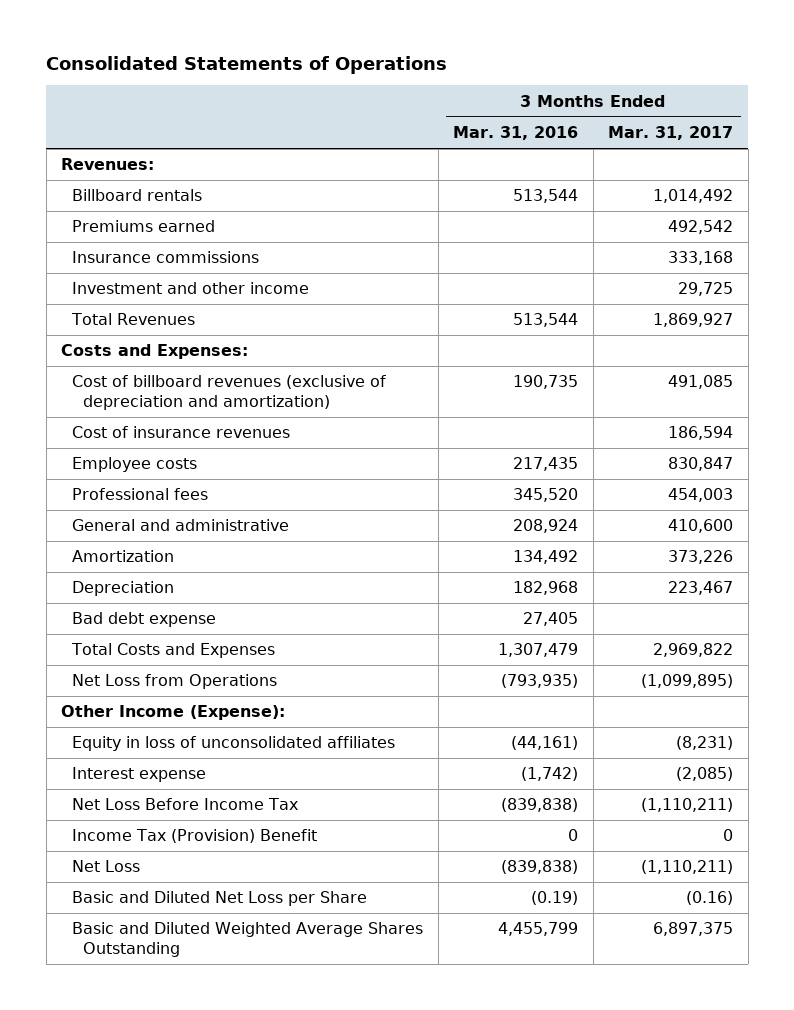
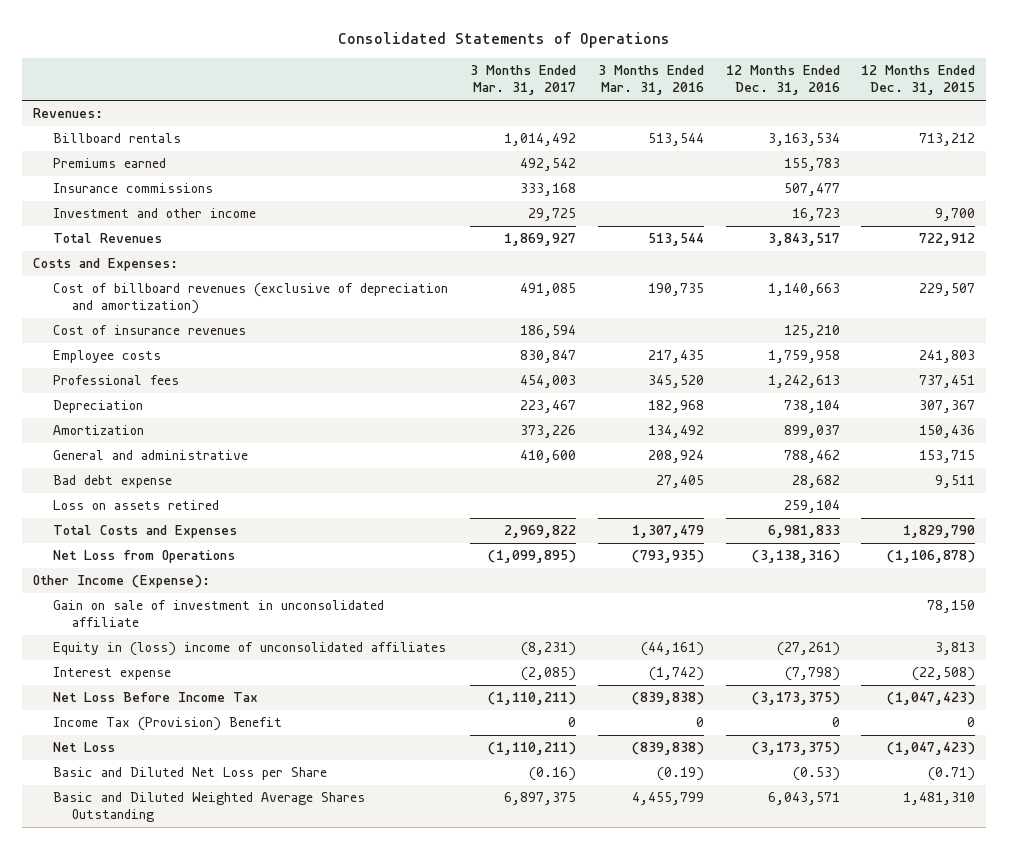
- | 3 Months Ended Mar. 31, 2016 | 3 Months Ended Mar. 31, 2017
+ | 3 Months Ended Mar. 31, 2017 | 3 Months Ended Mar. 31, 2016 | 12 Months Ended Dec. 31, 2016 | 12 Months Ended Dec. 31, 2015
moved down: Amortization | 373,226 | 134,492 | 899,037 | 150,436
moved down: General and administrative | 410,600 | 208,924 | 788,462 | 153,715
+ Loss on assets retired | | | 259,104 |
- Equity in loss of unconsolidated affiliates | (44,161) | (8,231)
+ Gain on sale of investment in unconsolidated affiliate | | | | 78,150
+ Equity in (loss) income of unconsolidated affiliates | (8,231) | (44,161) | (27,261) | 3,813

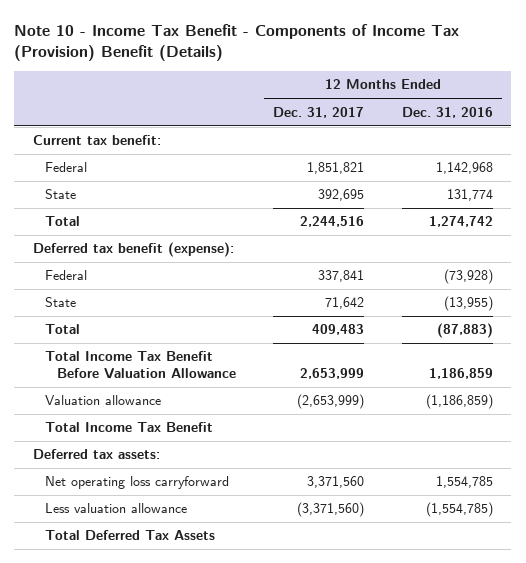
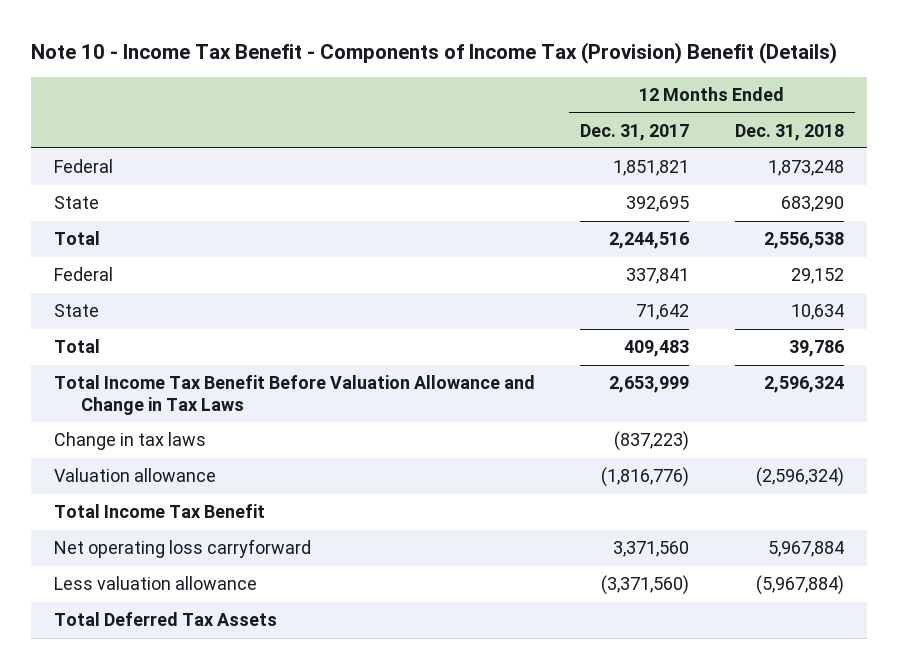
- | 12 Months Ended Dec. 31, 2017 | 12 Months Ended Dec. 31, 2016
+ | 12 Months Ended Dec. 31, 2017 | 12 Months Ended Dec. 31, 2018
- Current tax benefit:
- Deferred tax benefit (expense):
- Total Income Tax Benefit Before Valuation Allowance | 2,653,999 | 1,186,859
- Valuation allowance | (2,653,999) | (1,186,859)
+ Total Income Tax Benefit Before Valuation Allowance and Change in Tax Laws | 2,653,999 | 2,596,324
+ Change in tax laws | (837,223) |
+ Valuation allowance | (1,816,776) | (2,596,324)
- Deferred tax assets:

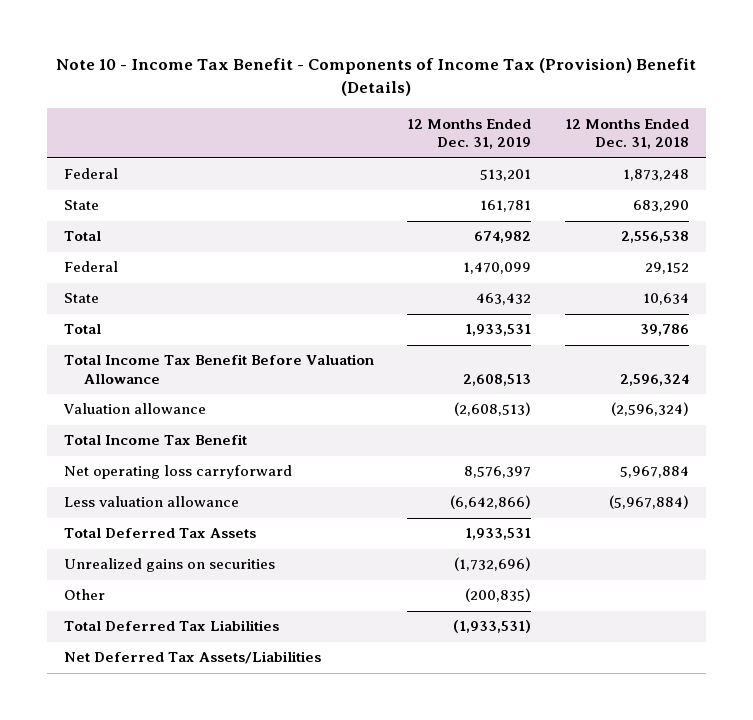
- | 12 Months Ended Dec. 31, 2017 | 12 Months Ended Dec. 31, 2018
+ | 12 Months Ended Dec. 31, 2019 | 12 Months Ended Dec. 31, 2018
- Total Income Tax Benefit Before Valuation Allowance and Change in Tax Laws | 2,653,999 | 2,596,324
- Change in tax laws | (837,223) |
+ Total Income Tax Benefit Before Valuation Allowance | 2,608,513 | 2,596,324
+ Unrealized gains on securities | (1,732,696) |
+ Other | (200,835) |
+ Total Deferred Tax Liabilities | (1,933,531) |
+ Net Deferred Tax Assets/Liabilities

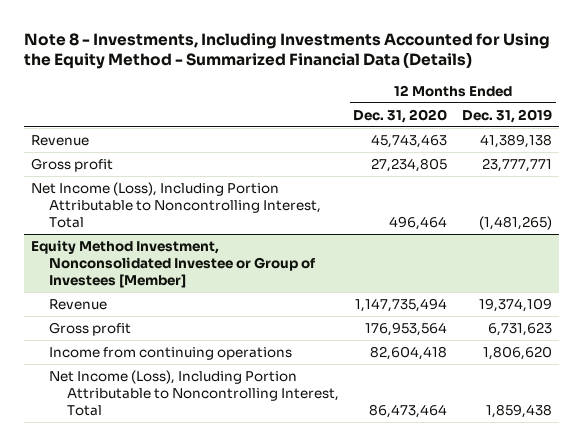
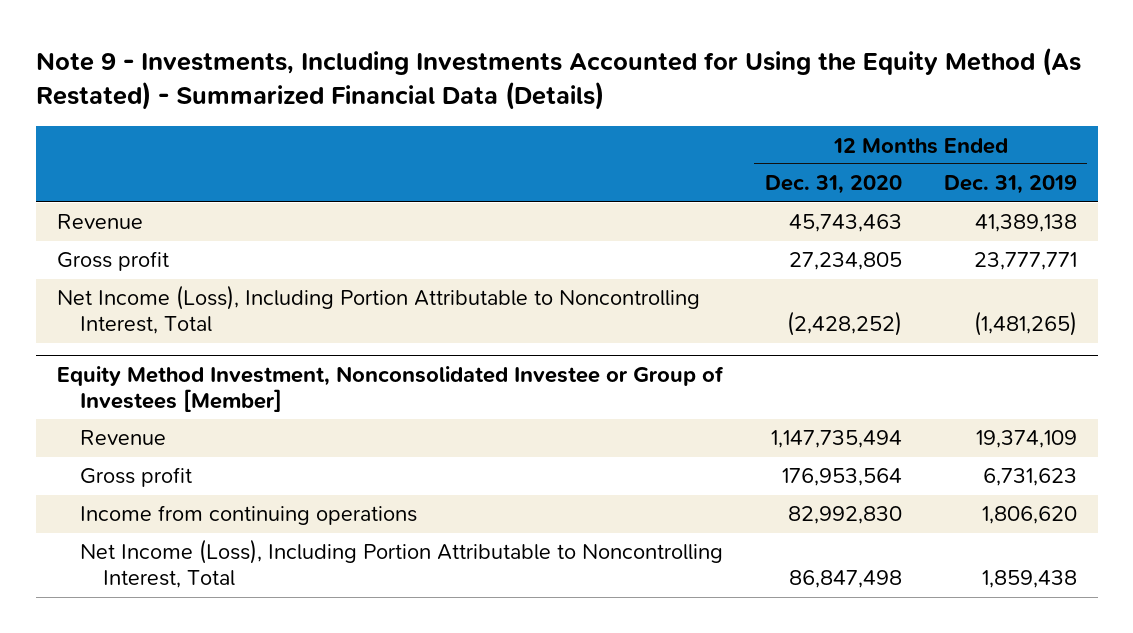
- Note 8 - Investments, Including Investments Accounted for Using the Equity Method - Summarized Financial Data (Details)
+ Note 9 - Investments, Including Investments Accounted for Using the Equity Method (As Restated) - Summarized Financial Data (Details)
- Net Income (Loss), Including Portion Attributable to Noncontrolling Interest, Total | 496,464 | (1,481,265)
+ Net Income (Loss), Including Portion Attributable to Noncontrolling Interest, Total | (2,428,252) | (1,481,265)
@ Equity Method Investment, Nonconsolidated Investee or Group of Investees [Member]
- Income from continuing operations | 82,604,418 | 1,806,620
- Net Income (Loss), Including Portion Attributable to Noncontrolling Interest, Total | 86,473,464 | 1,859,438
+ Income from continuing operations | 82,992,830 | 1,806,620
+ Net Income (Loss), Including Portion Attributable to Noncontrolling Interest, Total | 86,847,498 | 1,859,438

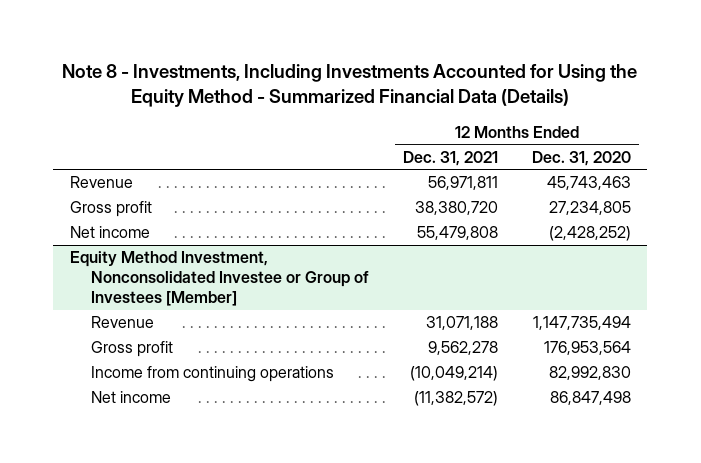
- Note 9 - Investments, Including Investments Accounted for Using the Equity Method (As Restated) - Summarized Financial Data (Details)
+ Note 8 - Investments, Including Investments Accounted for Using the Equity Method - Summarized Financial Data (Details)
- | 12 Months Ended Dec. 31, 2020 | 12 Months Ended Dec. 31, 2019
+ | 12 Months Ended Dec. 31, 2021 | 12 Months Ended Dec. 31, 2020
- Net Income (Loss), Including Portion Attributable to Noncontrolling Interest, Total | (2,428,252) | (1,481,265)
+ Net income | 55,479,808 | (2,428,252)
@ Equity Method Investment, Nonconsolidated Investee or Group of Investees [Member]
- Net Income (Loss), Including Portion Attributable to Noncontrolling Interest, Total | 86,847,498 | 1,859,438
+ Net income | (11,382,572) | 86,847,498

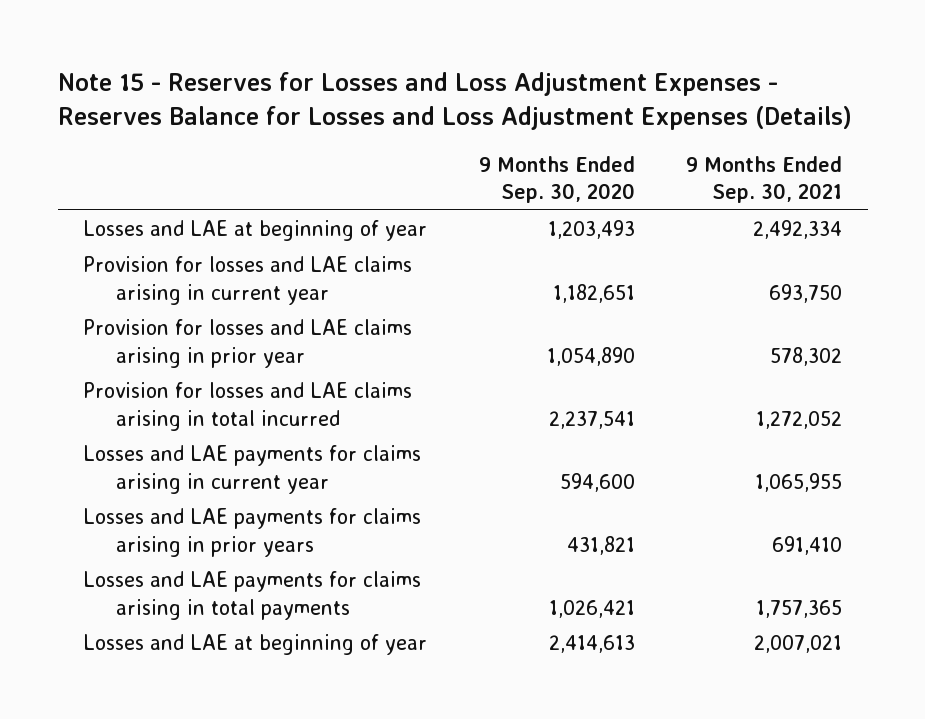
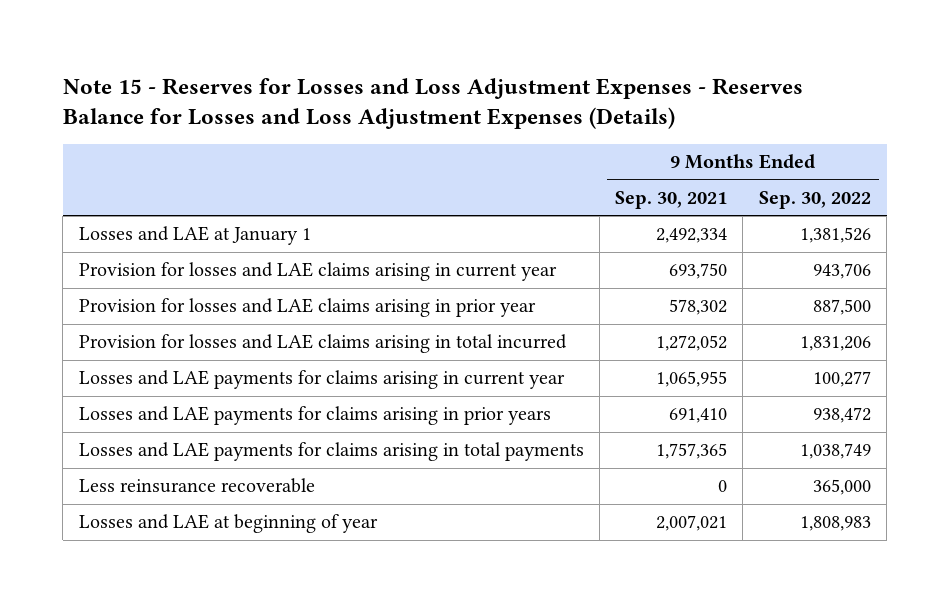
- | 9 Months Ended Sep. 30, 2020 | 9 Months Ended Sep. 30, 2021
+ | 9 Months Ended Sep. 30, 2021 | 9 Months Ended Sep. 30, 2022
- Losses and LAE at beginning of year | 1,203,493 | 2,492,334
+ Losses and LAE at January 1 | 2,492,334 | 1,381,526
+ Less reinsurance recoverable | 0 | 365,000

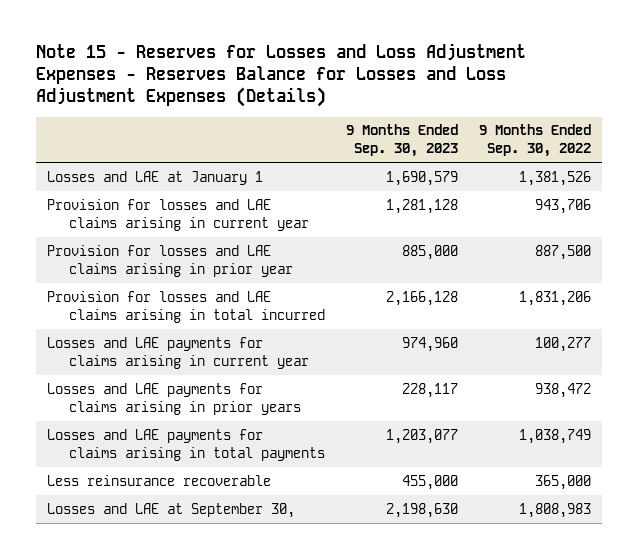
- | 9 Months Ended Sep. 30, 2021 | 9 Months Ended Sep. 30, 2022
+ | 9 Months Ended Sep. 30, 2023 | 9 Months Ended Sep. 30, 2022
- Losses and LAE at beginning of year | 2,007,021 | 1,808,983
+ Losses and LAE at September 30, | 2,198,630 | 1,808,983

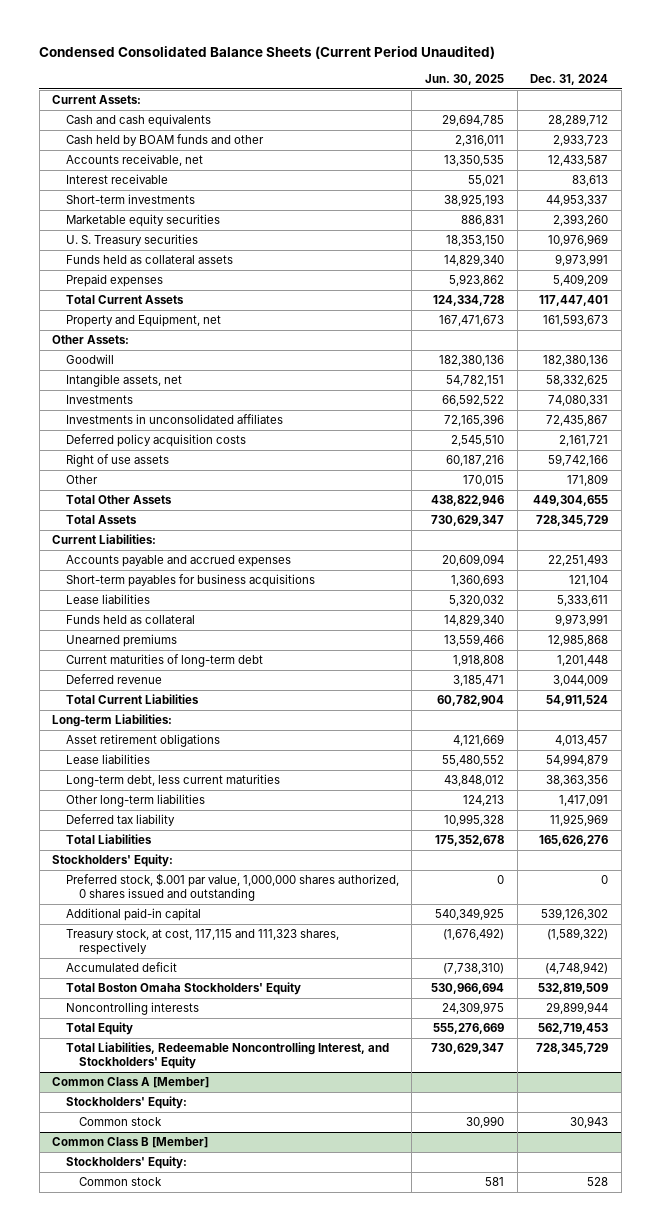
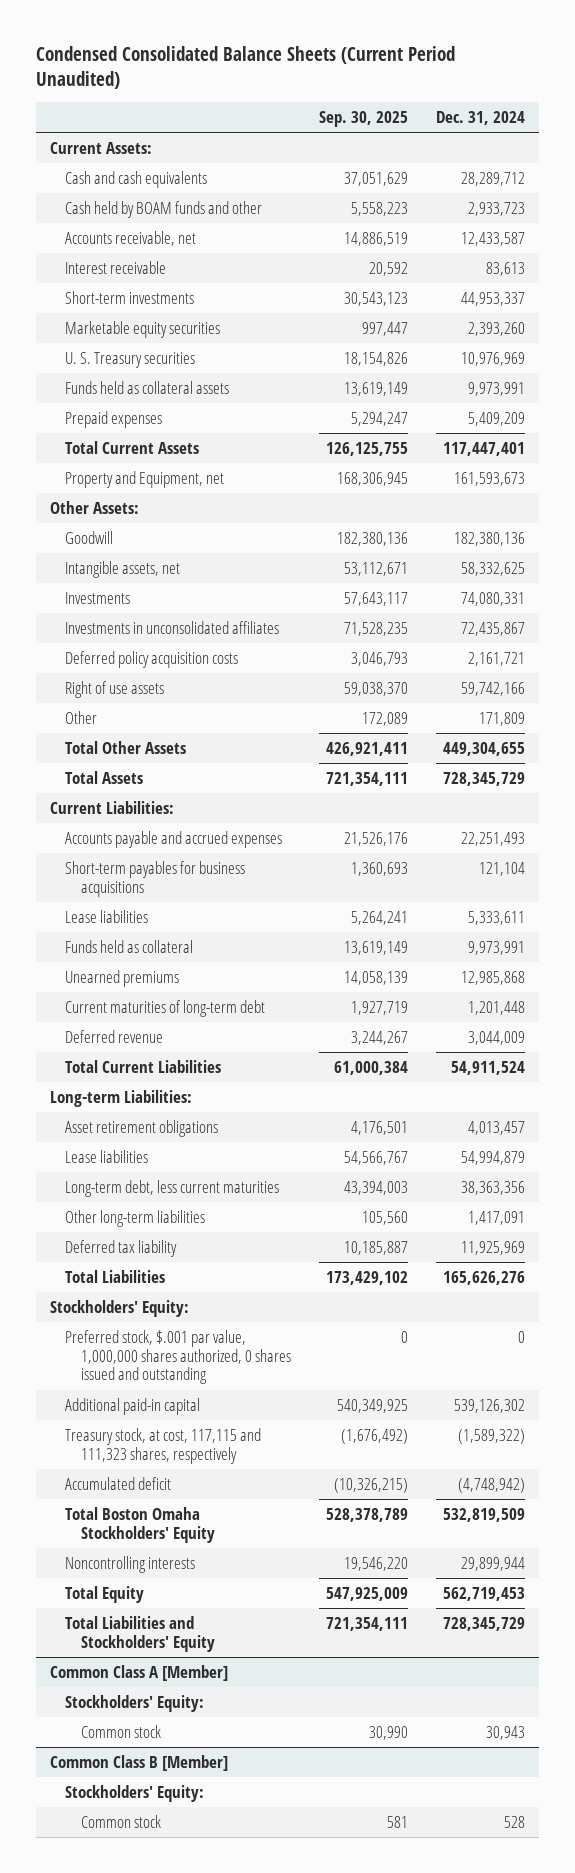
- | Jun. 30, 2025 | Dec. 31, 2024
+ | Sep. 30, 2025 | Dec. 31, 2024
- Total Liabilities, Redeemable Noncontrolling Interest, and Stockholders' Equity | 730,629,347 | 728,345,729
+ Total Liabilities and Stockholders' Equity | 721,354,111 | 728,345,729

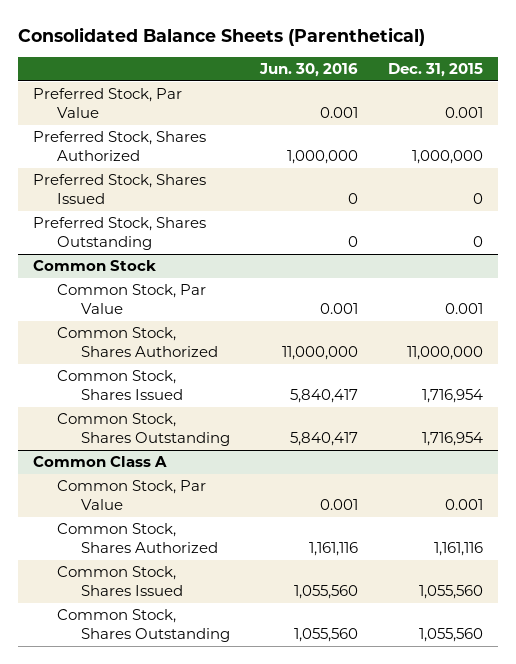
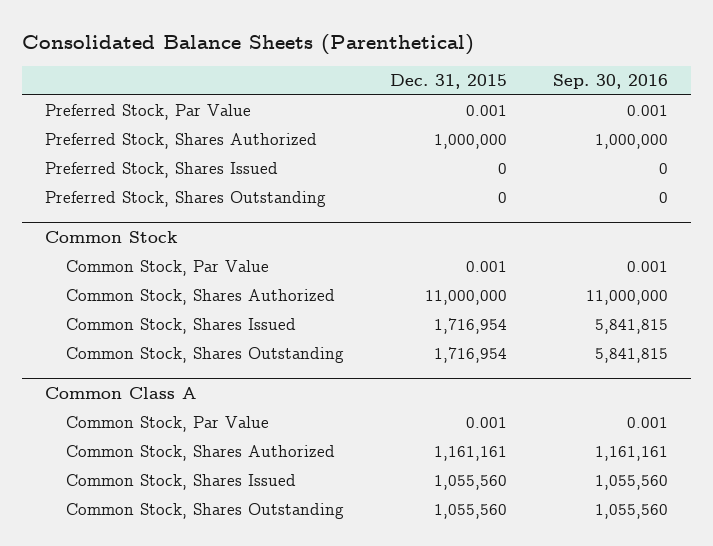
- | Jun. 30, 2016 | Dec. 31, 2015
+ | Dec. 31, 2015 | Sep. 30, 2016
@ Common Class A
- Common Stock, Shares Authorized | 1,161,116 | 1,161,116
+ Common Stock, Shares Authorized | 1,161,161 | 1,161,161

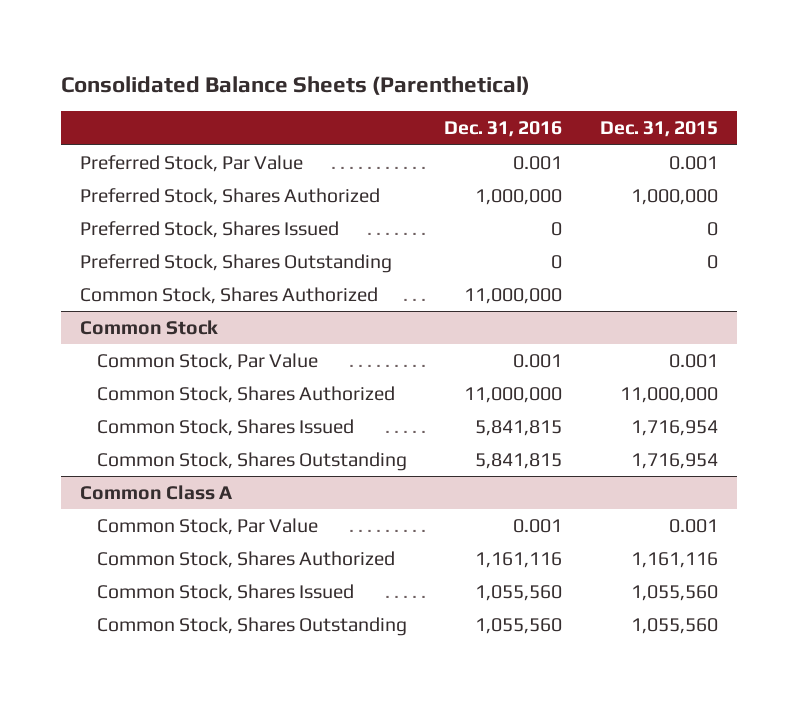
- | Dec. 31, 2015 | Sep. 30, 2016
+ | Dec. 31, 2016 | Dec. 31, 2015
+ Common Stock, Shares Authorized | 11,000,000 |
@ Common Class A
- Common Stock, Shares Authorized | 1,161,161 | 1,161,161
+ Common Stock, Shares Authorized | 1,161,116 | 1,161,116

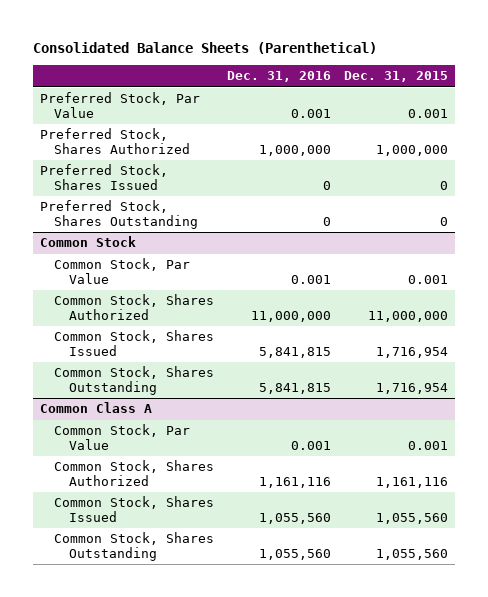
- Common Stock, Shares Authorized | 11,000,000 |

